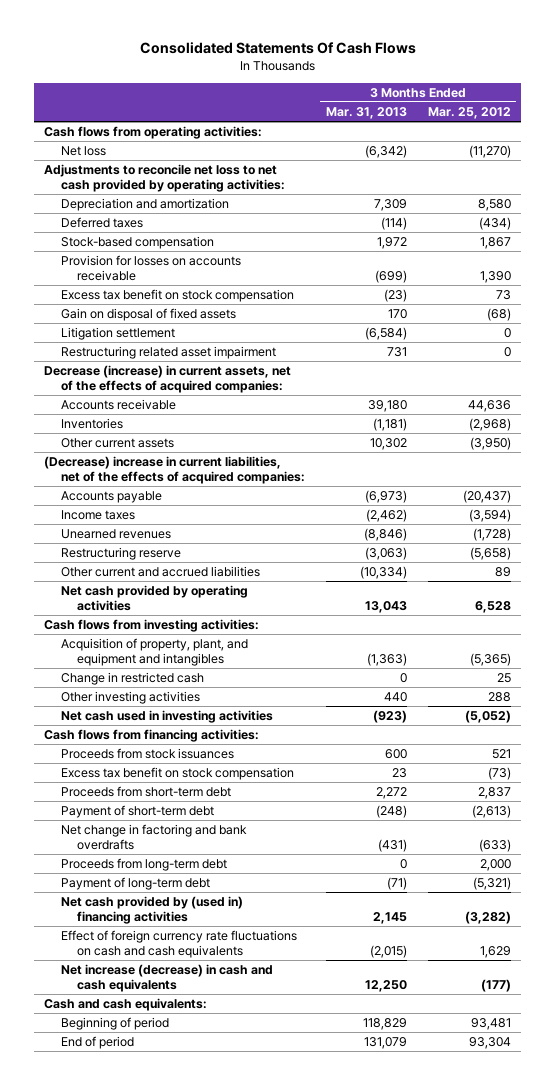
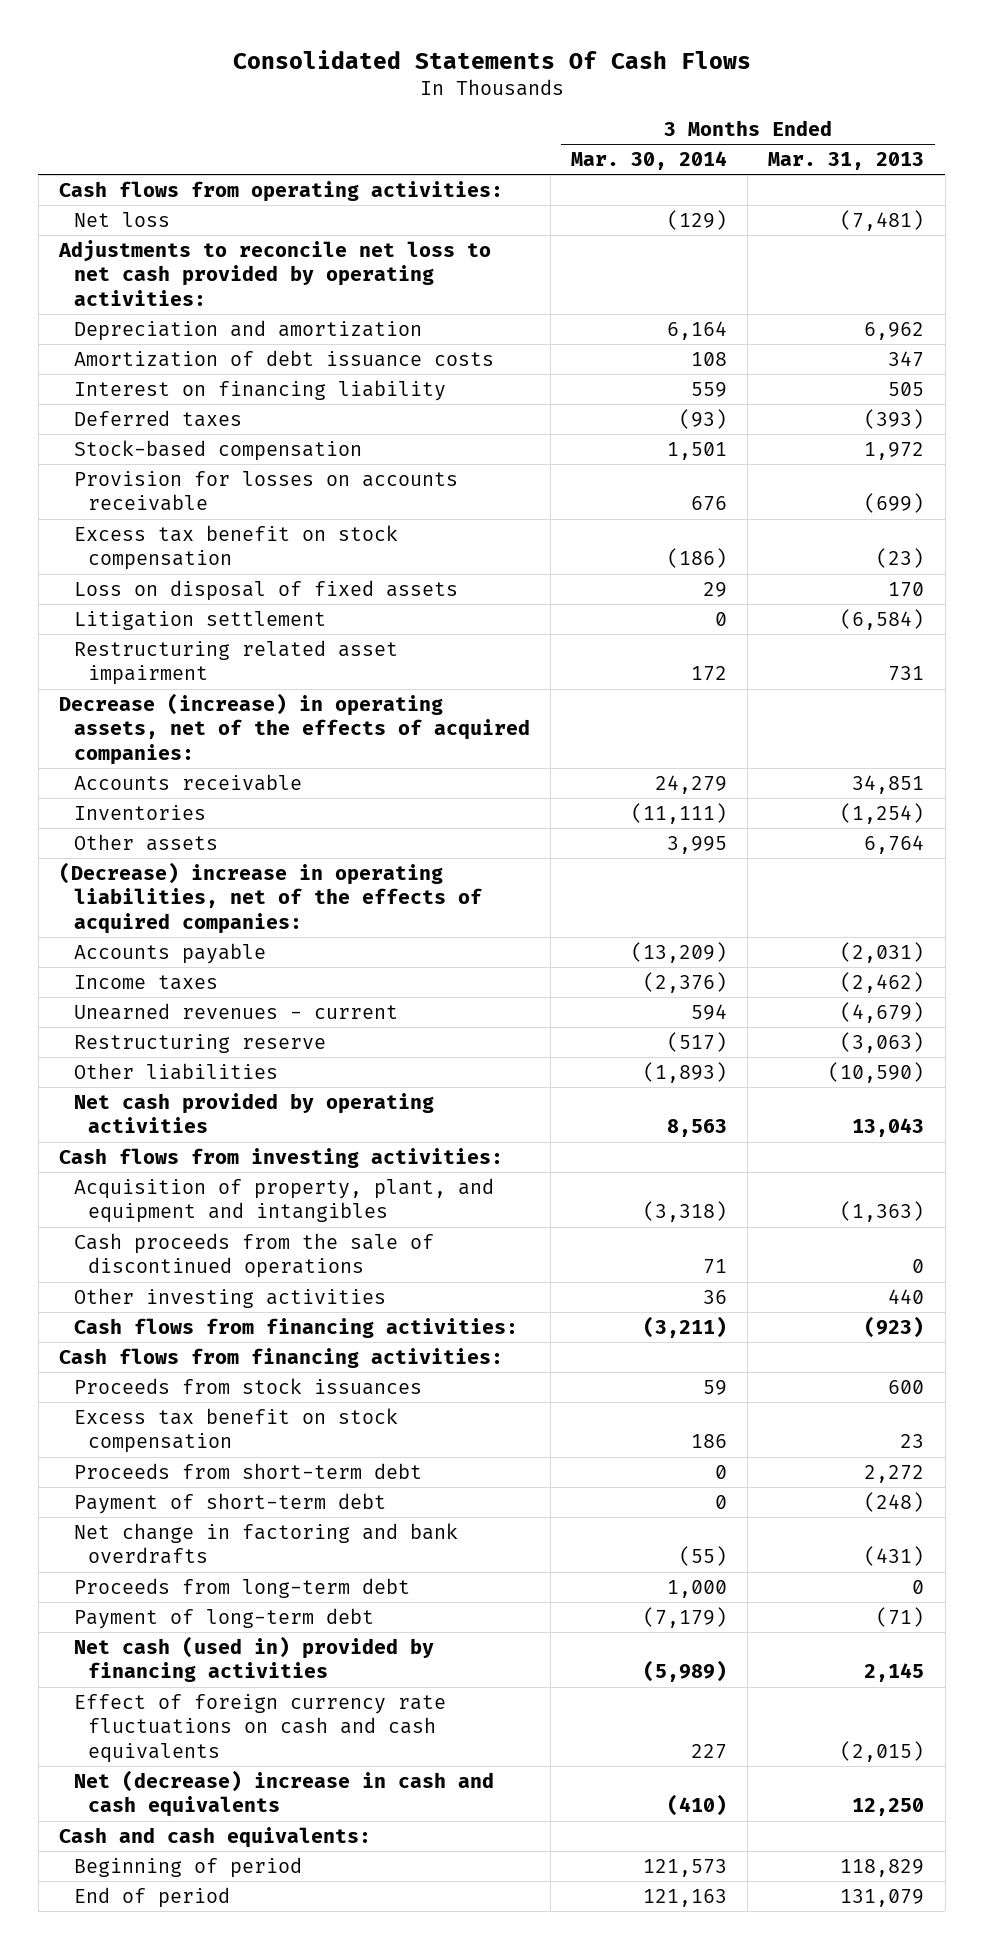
- | 3 Months Ended Mar. 31, 2013 | 3 Months Ended Mar. 25, 2012
+ | 3 Months Ended Mar. 30, 2014 | 3 Months Ended Mar. 31, 2013
- Net loss | (6,342) | (11,270)
+ Net loss | (129) | (7,481)
- Depreciation and amortization | 7,309 | 8,580
- Deferred taxes | (114) | (434)
+ Depreciation and amortization | 6,164 | 6,962
+ Amortization of debt issuance costs | 108 | 347
+ Interest on financing liability | 559 | 505
+ Deferred taxes | (93) | (393)
- Gain on disposal of fixed assets | 170 | (68)
+ Loss on disposal of fixed assets | 29 | 170
- Decrease (increase) in current assets, net of the effects of acquired companies:
- Accounts receivable | 39,180 | 44,636
- Inventories | (1,181) | (2,968)
- Other current assets | 10,302 | (3,950)
- (Decrease) increase in current liabilities, net of the effects of acquired companies:
- Accounts payable | (6,973) | (20,437)
+ Decrease (increase) in operating assets, net of the effects of acquired companies:
+ Accounts receivable | 24,279 | 34,851
+ Inventories | (11,111) | (1,254)
+ Other assets | 3,995 | 6,764
+ (Decrease) increase in operating liabilities, net of the effects of acquired companies:
+ Accounts payable | (13,209) | (2,031)
- Unearned revenues | (8,846) | (1,728)
+ Unearned revenues - current | 594 | (4,679)
- Other current and accrued liabilities | (10,334) | 89
+ Other liabilities | (1,893) | (10,590)
- Change in restricted cash | 0 | 25
+ Cash proceeds from the sale of discontinued operations | 71 | 0
- Net cash used in investing activities | (923) | (5,052)
+ Cash flows from financing activities: | (3,211) | (923)
- Net cash provided by (used in) financing activities | 2,145 | (3,282)
+ Net cash (used in) provided by financing activities | (5,989) | 2,145
- Net increase (decrease) in cash and cash equivalents | 12,250 | (177)
+ Net (decrease) increase in cash and cash equivalents | (410) | 12,250

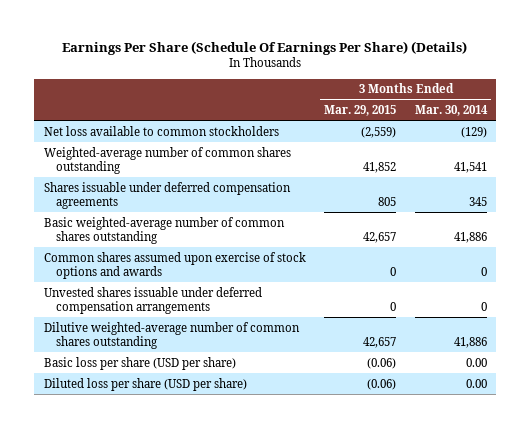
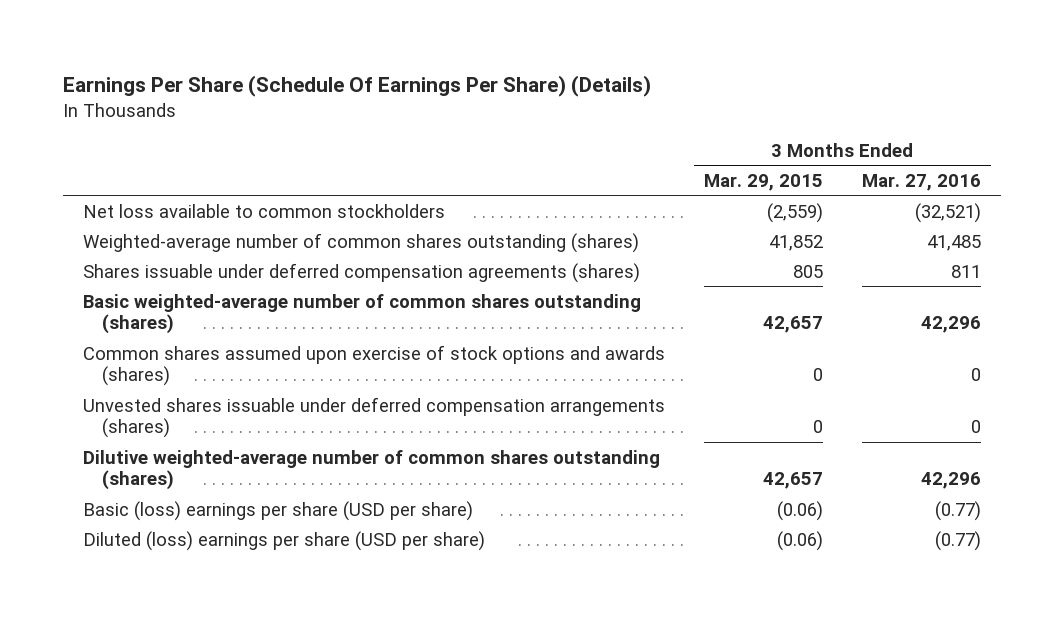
- | 3 Months Ended Mar. 29, 2015 | 3 Months Ended Mar. 30, 2014
+ | 3 Months Ended Mar. 29, 2015 | 3 Months Ended Mar. 27, 2016
- Weighted-average number of common shares outstanding | 41,852 | 41,541
- Shares issuable under deferred compensation agreements | 805 | 345
- Basic weighted-average number of common shares outstanding | 42,657 | 41,886
- Common shares assumed upon exercise of stock options and awards | 0 | 0
- Unvested shares issuable under deferred compensation arrangements | 0 | 0
- Dilutive weighted-average number of common shares outstanding | 42,657 | 41,886
- Basic loss per share (USD per share) | (0.06) | 0.00
- Diluted loss per share (USD per share) | (0.06) | 0.00
+ Weighted-average number of common shares outstanding (shares) | 41,852 | 41,485
+ Shares issuable under deferred compensation agreements (shares) | 805 | 811
+ Basic weighted-average number of common shares outstanding (shares) | 42,657 | 42,296
+ Common shares assumed upon exercise of stock options and awards (shares) | 0 | 0
+ Unvested shares issuable under deferred compensation arrangements (shares) | 0 | 0
+ Dilutive weighted-average number of common shares outstanding (shares) | 42,657 | 42,296
+ Basic (loss) earnings per share (USD per share) | (0.06) | (0.77)
+ Diluted (loss) earnings per share (USD per share) | (0.06) | (0.77)

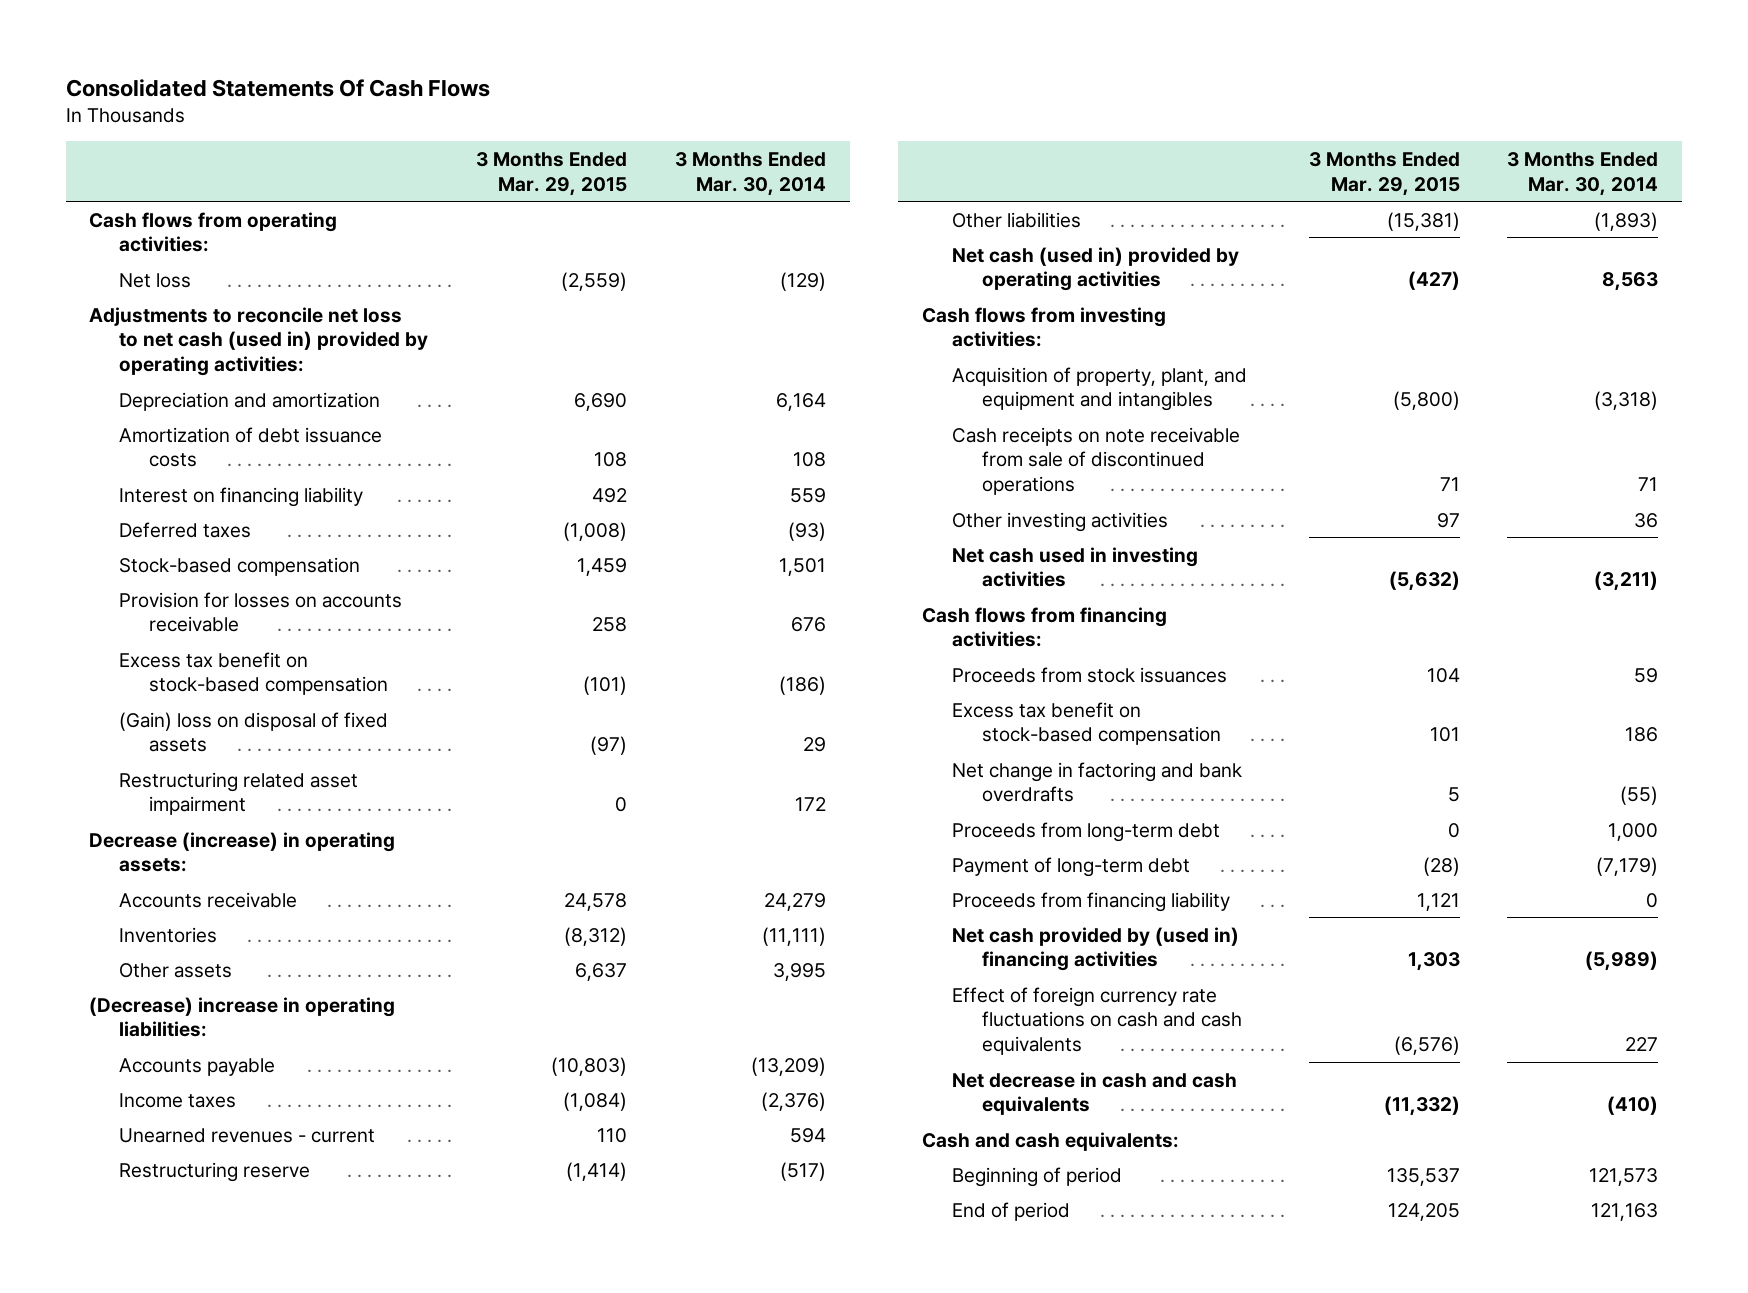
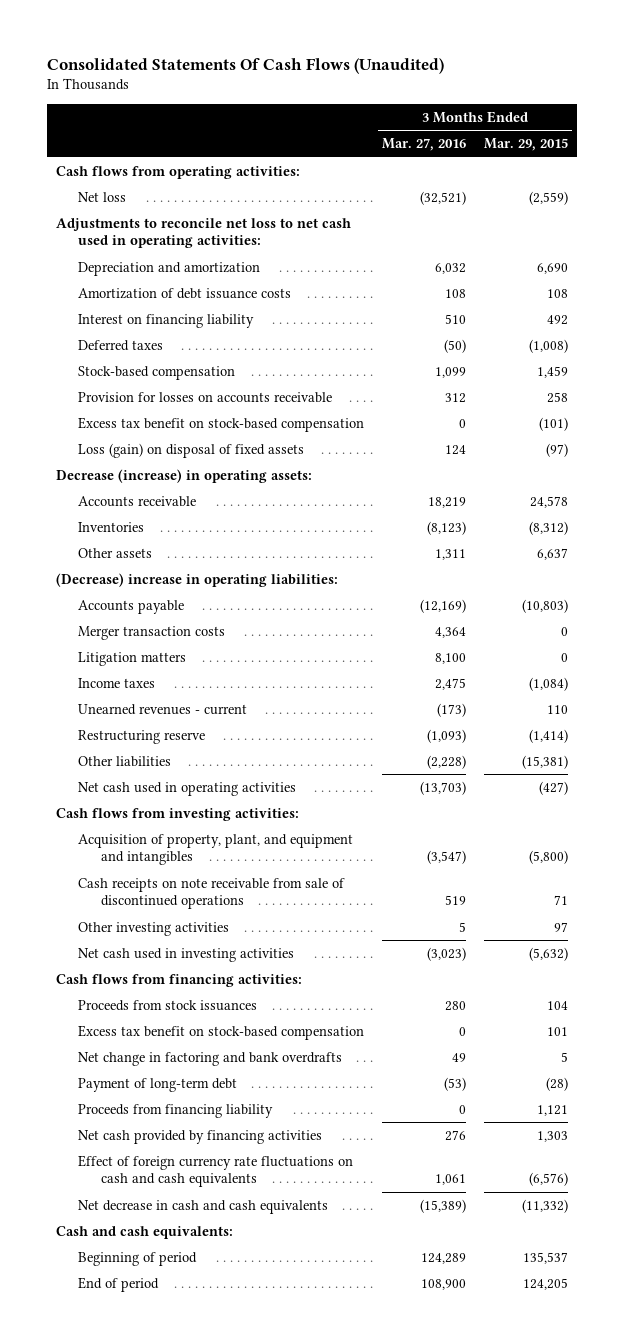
- Consolidated Statements Of Cash Flows
+ Consolidated Statements Of Cash Flows (Unaudited)
- | 3 Months Ended Mar. 29, 2015 | 3 Months Ended Mar. 30, 2014
+ | 3 Months Ended Mar. 27, 2016 | 3 Months Ended Mar. 29, 2015
- Adjustments to reconcile net loss to net cash (used in) provided by operating activities:
+ Adjustments to reconcile net loss to net cash used in operating activities:
- (Gain) loss on disposal of fixed assets | (97) | 29
- Restructuring related asset impairment | 0 | 172
+ Loss (gain) on disposal of fixed assets | 124 | (97)
+ Merger transaction costs | 4,364 | 0
+ Litigation matters | 8,100 | 0
- Net cash (used in) provided by operating activities | (427) | 8,563
+ Net cash used in operating activities | (13,703) | (427)
- Proceeds from long-term debt | 0 | 1,000
- Net cash provided by (used in) financing activities | 1,303 | (5,989)
+ Net cash provided by financing activities | 276 | 1,303

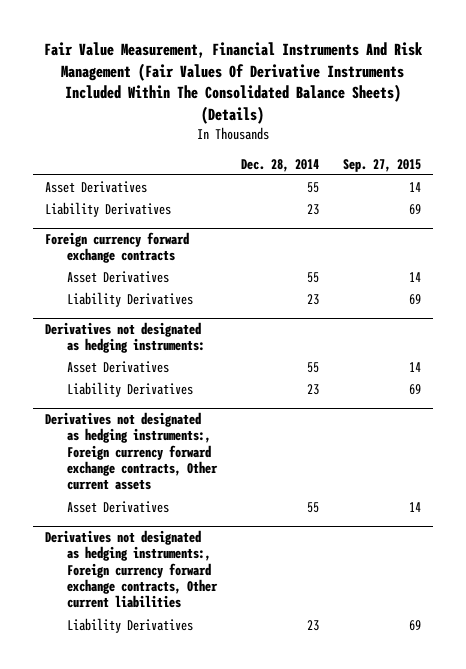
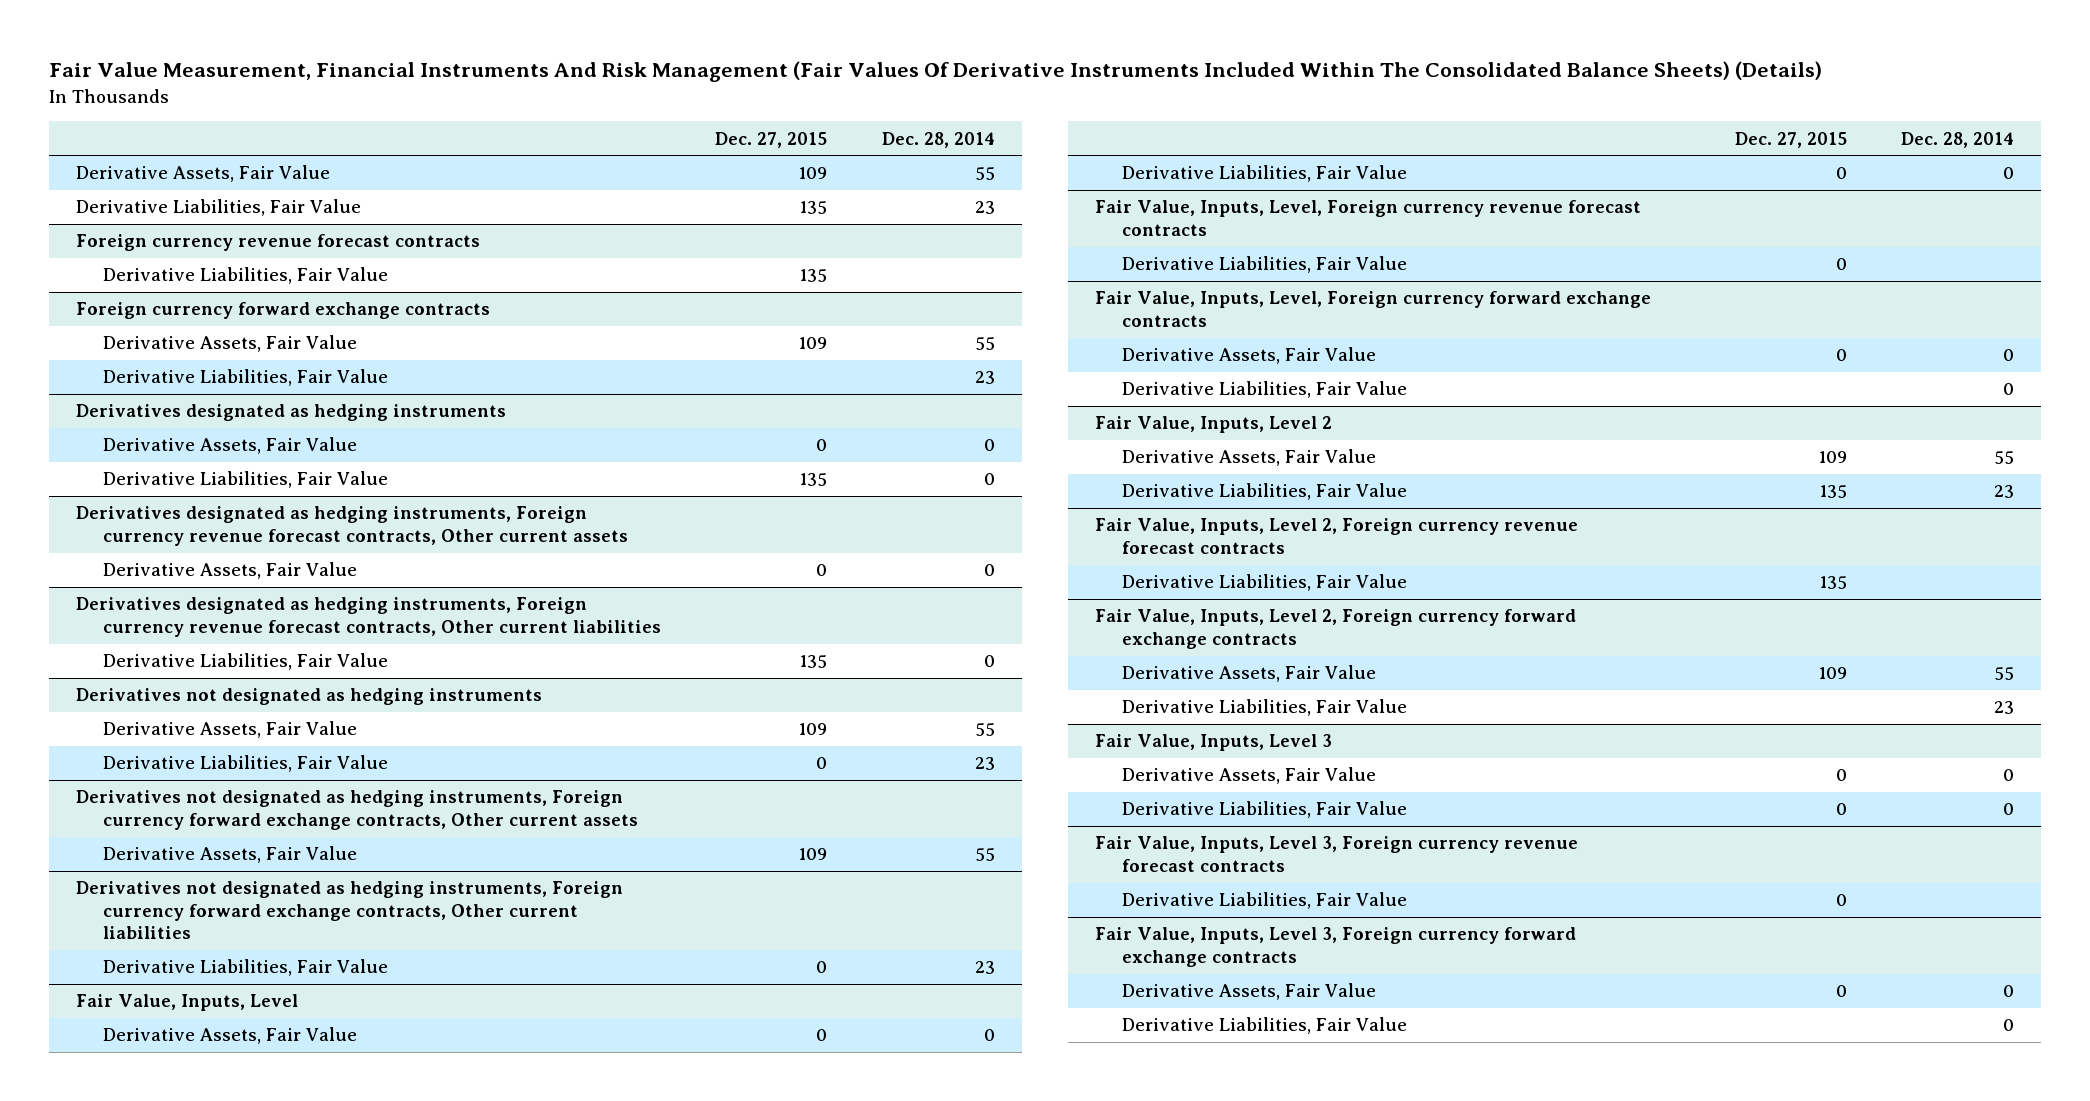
- | Dec. 28, 2014 | Sep. 27, 2015
+ | Dec. 27, 2015 | Dec. 28, 2014
- Asset Derivatives | 55 | 14
- Liability Derivatives | 23 | 69
+ Derivative Assets, Fair Value | 109 | 55
+ Derivative Liabilities, Fair Value | 135 | 23
+ Foreign currency revenue forecast contracts
+ Derivative Liabilities, Fair Value | 135 |
@ Foreign currency forward exchange contracts
- Asset Derivatives | 55 | 14
- Liability Derivatives | 23 | 69
- Derivatives not designated as hedging instruments:
- Asset Derivatives | 55 | 14
- Liability Derivatives | 23 | 69
- Derivatives not designated as hedging instruments:, Foreign currency forward exchange contracts, Other current assets
- Asset Derivatives | 55 | 14
- Derivatives not designated as hedging instruments:, Foreign currency forward exchange contracts, Other current liabilities
- Liability Derivatives | 23 | 69
@ Foreign currency forward exchange contracts
+ Derivative Assets, Fair Value | 109 | 55
+ Derivative Liabilities, Fair Value | | 23
+ Derivatives designated as hedging instruments
+ Derivative Assets, Fair Value | 0 | 0
+ Derivative Liabilities, Fair Value | 135 | 0
+ Derivatives designated as hedging instruments, Foreign currency revenue forecast contracts, Other current assets
+ Derivative Assets, Fair Value | 0 | 0
+ Derivatives designated as hedging instruments, Foreign currency revenue forecast contracts, Other current liabilities
+ Derivative Liabilities, Fair Value | 135 | 0
+ Derivatives not designated as hedging instruments
+ Derivative Assets, Fair Value | 109 | 55
+ Derivative Liabilities, Fair Value | 0 | 23
+ Derivatives not designated as hedging instruments, Foreign currency forward exchange contracts, Other current assets
+ Derivative Assets, Fair Value | 109 | 55
+ Derivatives not designated as hedging instruments, Foreign currency forward exchange contracts, Other current liabilities
+ Derivative Liabilities, Fair Value | 0 | 23
+ Fair Value, Inputs, Level
+ Derivative Assets, Fair Value | 0 | 0
+ Derivative Liabilities, Fair Value | 0 | 0
+ Fair Value, Inputs, Level, Foreign currency revenue forecast contracts
+ Derivative Liabilities, Fair Value | 0 |
+ Fair Value, Inputs, Level, Foreign currency forward exchange contracts
+ Derivative Assets, Fair Value | 0 | 0
+ Derivative Liabilities, Fair Value | | 0
+ Fair Value, Inputs, Level 2
+ Derivative Assets, Fair Value | 109 | 55
+ Derivative Liabilities, Fair Value | 135 | 23
+ Fair Value, Inputs, Level 2, Foreign currency revenue forecast contracts
+ Derivative Liabilities, Fair Value | 135 |
+ Fair Value, Inputs, Level 2, Foreign currency forward exchange contracts
+ Derivative Assets, Fair Value | 109 | 55
+ Derivative Liabilities, Fair Value | | 23
+ Fair Value, Inputs, Level 3
+ Derivative Assets, Fair Value | 0 | 0
+ Derivative Liabilities, Fair Value | 0 | 0
+ Fair Value, Inputs, Level 3, Foreign currency revenue forecast contracts
+ Derivative Liabilities, Fair Value | 0 |
+ Fair Value, Inputs, Level 3, Foreign currency forward exchange contracts
+ Derivative Assets, Fair Value | 0 | 0
+ Derivative Liabilities, Fair Value | | 0

